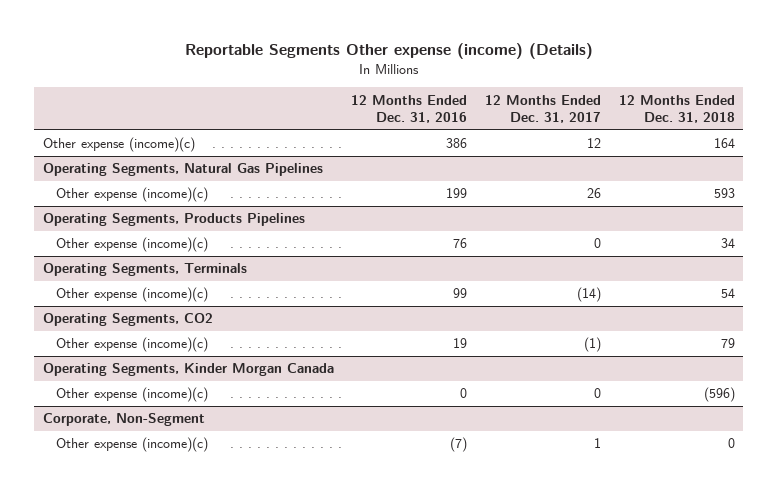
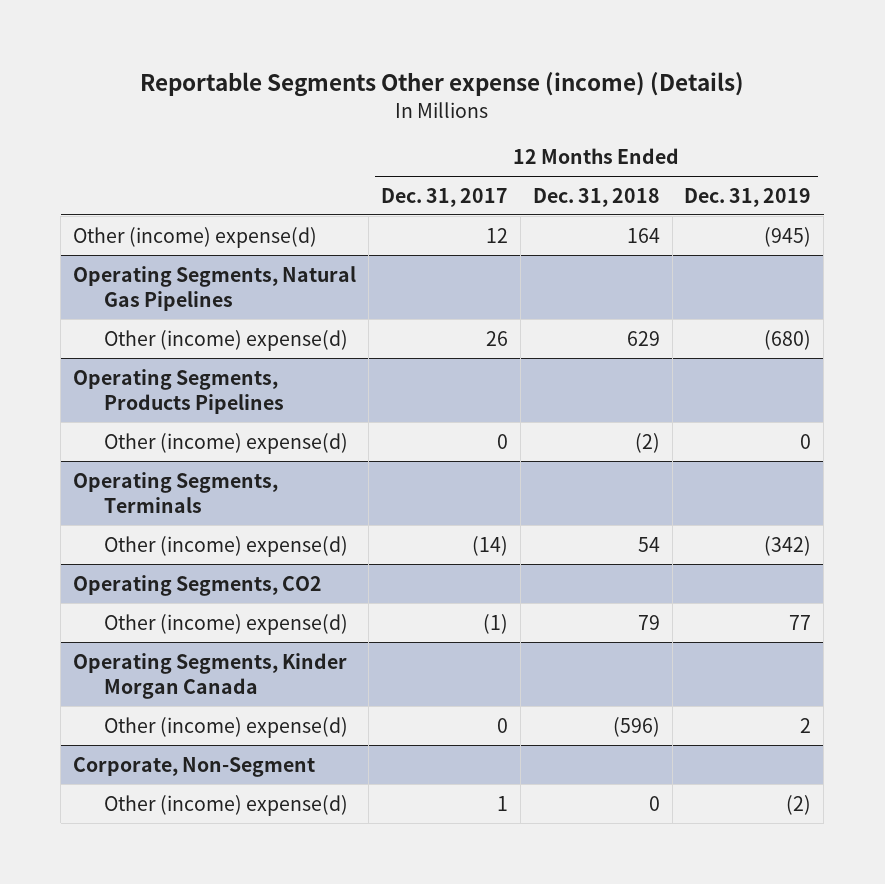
- | 12 Months Ended Dec. 31, 2016 | 12 Months Ended Dec. 31, 2017 | 12 Months Ended Dec. 31, 2018
+ | 12 Months Ended Dec. 31, 2017 | 12 Months Ended Dec. 31, 2018 | 12 Months Ended Dec. 31, 2019
- Other expense (income)(c) | 386 | 12 | 164
+ Other (income) expense(d) | 12 | 164 | (945)
@ Operating Segments, Natural Gas Pipelines
- Other expense (income)(c) | 199 | 26 | 593
+ Other (income) expense(d) | 26 | 629 | (680)
@ Operating Segments, Products Pipelines
- Other expense (income)(c) | 76 | 0 | 34
+ Other (income) expense(d) | 0 | (2) | 0
@ Operating Segments, Terminals
- Other expense (income)(c) | 99 | (14) | 54
+ Other (income) expense(d) | (14) | 54 | (342)
@ Operating Segments, CO2
- Other expense (income)(c) | 19 | (1) | 79
+ Other (income) expense(d) | (1) | 79 | 77
@ Operating Segments, Kinder Morgan Canada
- Other expense (income)(c) | 0 | 0 | (596)
+ Other (income) expense(d) | 0 | (596) | 2
@ Corporate, Non-Segment
- Other expense (income)(c) | (7) | 1 | 0
+ Other (income) expense(d) | 1 | 0 | (2)

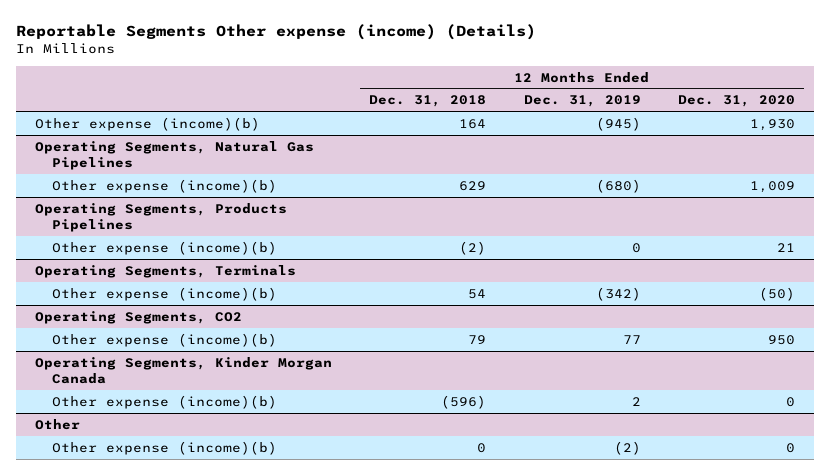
- | 12 Months Ended Dec. 31, 2017 | 12 Months Ended Dec. 31, 2018 | 12 Months Ended Dec. 31, 2019
+ | 12 Months Ended Dec. 31, 2018 | 12 Months Ended Dec. 31, 2019 | 12 Months Ended Dec. 31, 2020
- Other (income) expense(d) | 12 | 164 | (945)
+ Other expense (income)(b) | 164 | (945) | 1,930
@ Operating Segments, Natural Gas Pipelines
- Other (income) expense(d) | 26 | 629 | (680)
+ Other expense (income)(b) | 629 | (680) | 1,009
@ Operating Segments, Products Pipelines
- Other (income) expense(d) | 0 | (2) | 0
+ Other expense (income)(b) | (2) | 0 | 21
@ Operating Segments, Terminals
- Other (income) expense(d) | (14) | 54 | (342)
+ Other expense (income)(b) | 54 | (342) | (50)
@ Operating Segments, CO2
- Other (income) expense(d) | (1) | 79 | 77
+ Other expense (income)(b) | 79 | 77 | 950
@ Operating Segments, Kinder Morgan Canada
- Other (income) expense(d) | 0 | (596) | 2
- Corporate, Non-Segment
- Other (income) expense(d) | 1 | 0 | (2)
@ Operating Segments, Kinder Morgan Canada
+ Other expense (income)(b) | (596) | 2 | 0
+ Other
+ Other expense (income)(b) | 0 | (2) | 0

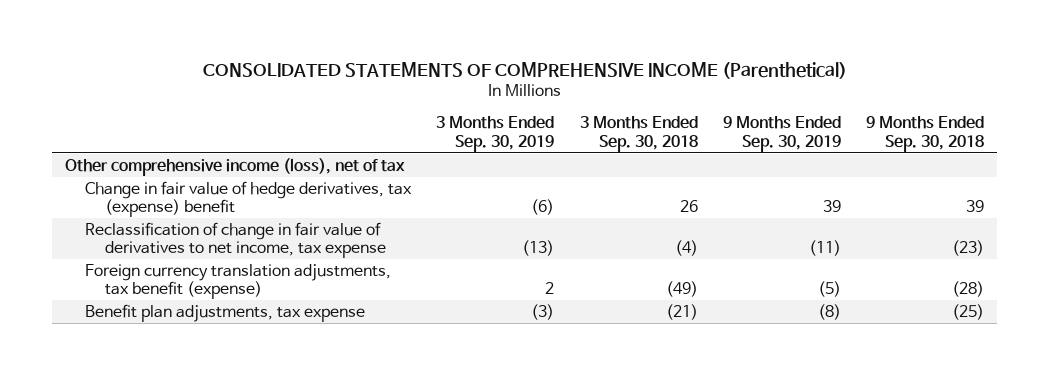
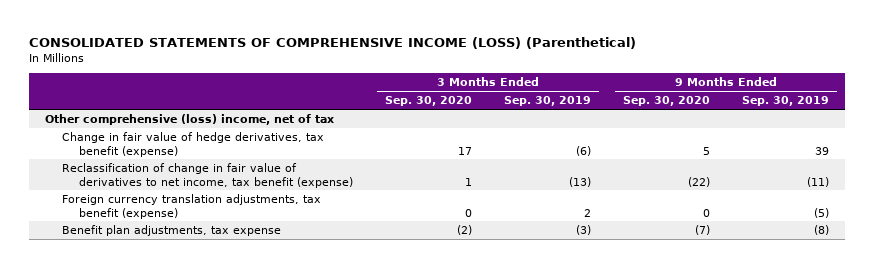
- CONSOLIDATED STATEMENTS OF COMPREHENSIVE INCOME (Parenthetical)
+ CONSOLIDATED STATEMENTS OF COMPREHENSIVE INCOME (LOSS) (Parenthetical)
- | 3 Months Ended Sep. 30, 2019 | 3 Months Ended Sep. 30, 2018 | 9 Months Ended Sep. 30, 2019 | 9 Months Ended Sep. 30, 2018
+ | 3 Months Ended Sep. 30, 2020 | 3 Months Ended Sep. 30, 2019 | 9 Months Ended Sep. 30, 2020 | 9 Months Ended Sep. 30, 2019
- Other comprehensive income (loss), net of tax
- Change in fair value of hedge derivatives, tax (expense) benefit | (6) | 26 | 39 | 39
- Reclassification of change in fair value of derivatives to net income, tax expense | (13) | (4) | (11) | (23)
+ Other comprehensive (loss) income, net of tax
+ Change in fair value of hedge derivatives, tax benefit (expense) | 17 | (6) | 5 | 39
+ Reclassification of change in fair value of derivatives to net income, tax benefit (expense) | 1 | (13) | (22) | (11)

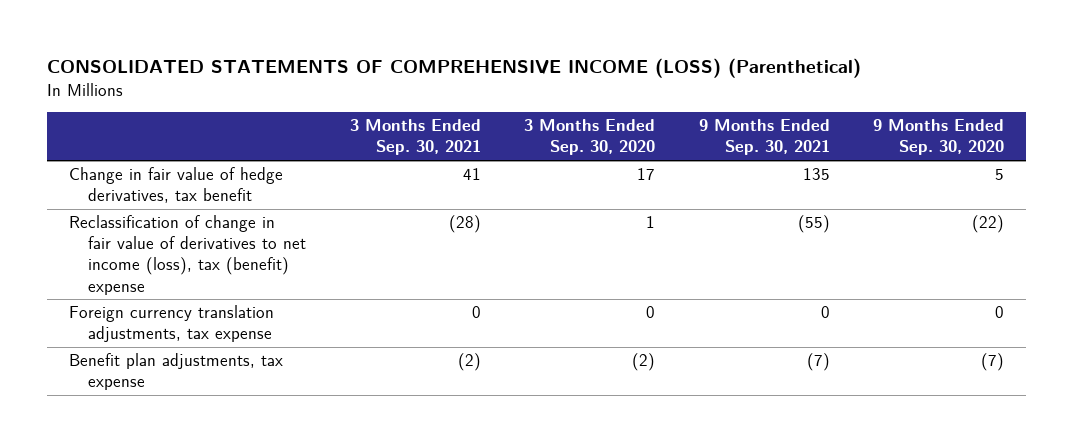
- | 3 Months Ended Sep. 30, 2020 | 3 Months Ended Sep. 30, 2019 | 9 Months Ended Sep. 30, 2020 | 9 Months Ended Sep. 30, 2019
+ | 3 Months Ended Sep. 30, 2021 | 3 Months Ended Sep. 30, 2020 | 9 Months Ended Sep. 30, 2021 | 9 Months Ended Sep. 30, 2020
- Other comprehensive (loss) income, net of tax
- Change in fair value of hedge derivatives, tax benefit (expense) | 17 | (6) | 5 | 39
- Reclassification of change in fair value of derivatives to net income, tax benefit (expense) | 1 | (13) | (22) | (11)
- Foreign currency translation adjustments, tax benefit (expense) | 0 | 2 | 0 | (5)
+ Change in fair value of hedge derivatives, tax benefit | 41 | 17 | 135 | 5
+ Reclassification of change in fair value of derivatives to net income (loss), tax (benefit) expense | (28) | 1 | (55) | (22)
+ Foreign currency translation adjustments, tax expense | 0 | 0 | 0 | 0

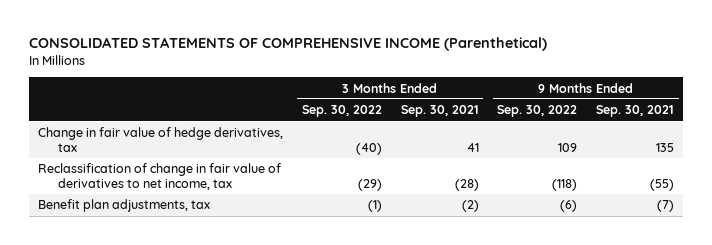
- CONSOLIDATED STATEMENTS OF COMPREHENSIVE INCOME (LOSS) (Parenthetical)
+ CONSOLIDATED STATEMENTS OF COMPREHENSIVE INCOME (Parenthetical)
- | 3 Months Ended Sep. 30, 2021 | 3 Months Ended Sep. 30, 2020 | 9 Months Ended Sep. 30, 2021 | 9 Months Ended Sep. 30, 2020
+ | 3 Months Ended Sep. 30, 2022 | 3 Months Ended Sep. 30, 2021 | 9 Months Ended Sep. 30, 2022 | 9 Months Ended Sep. 30, 2021
- Change in fair value of hedge derivatives, tax benefit | 41 | 17 | 135 | 5
- Reclassification of change in fair value of derivatives to net income (loss), tax (benefit) expense | (28) | 1 | (55) | (22)
- Foreign currency translation adjustments, tax expense | 0 | 0 | 0 | 0
- Benefit plan adjustments, tax expense | (2) | (2) | (7) | (7)
+ Change in fair value of hedge derivatives, tax | (40) | 41 | 109 | 135
+ Reclassification of change in fair value of derivatives to net income, tax | (29) | (28) | (118) | (55)
+ Benefit plan adjustments, tax | (1) | (2) | (6) | (7)

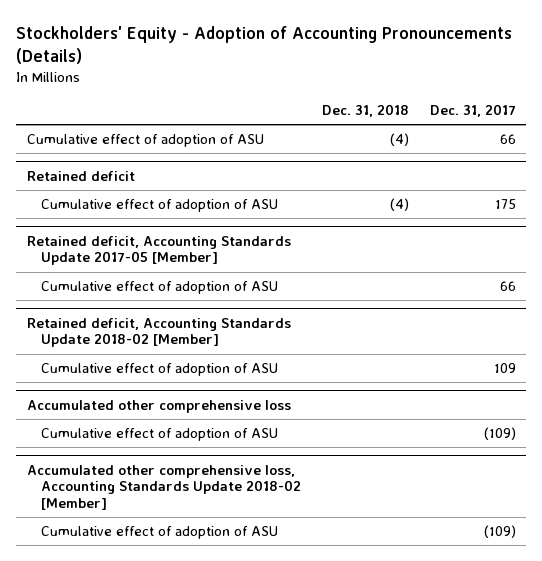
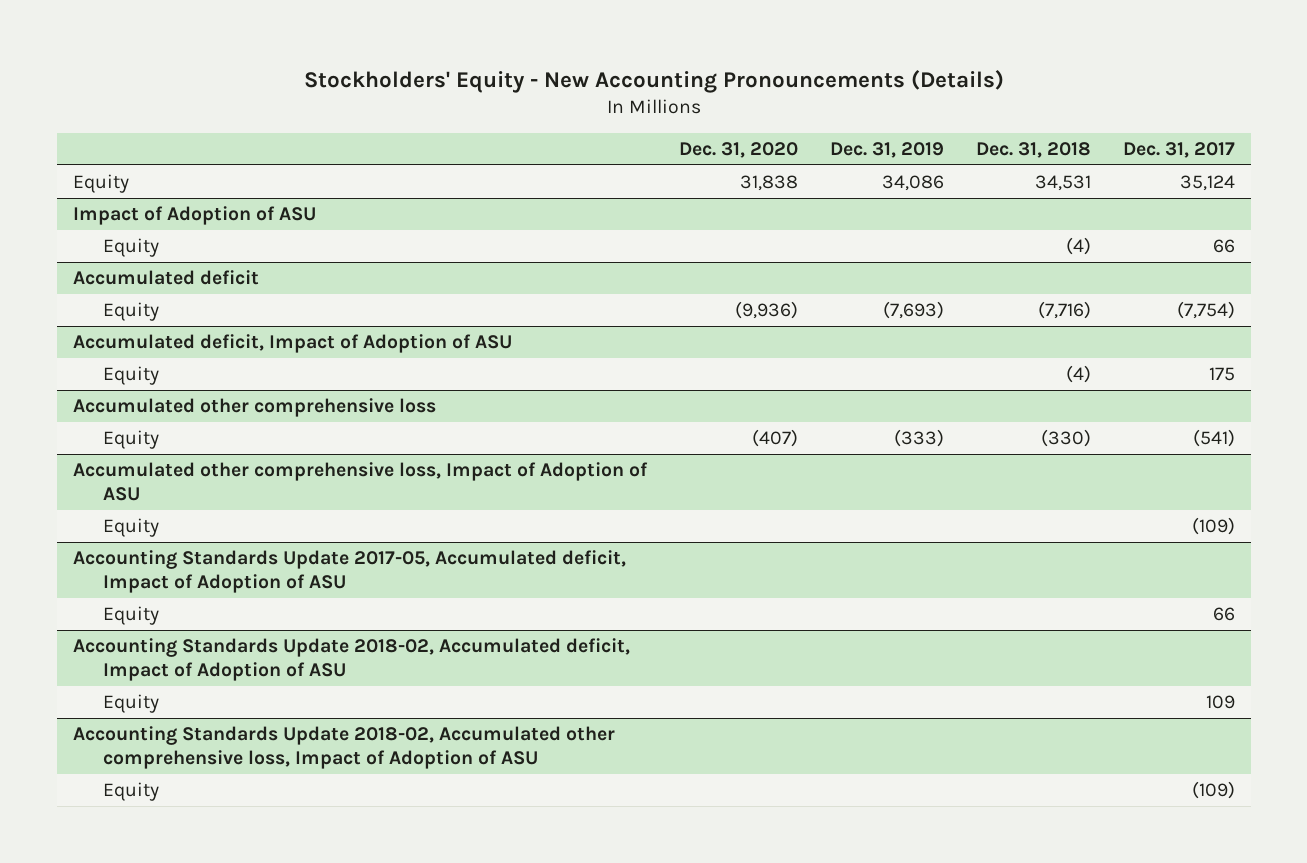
- Stockholders' Equity - Adoption of Accounting Pronouncements (Details)
+ Stockholders' Equity - New Accounting Pronouncements (Details)
- | Dec. 31, 2018 | Dec. 31, 2017
+ | Dec. 31, 2020 | Dec. 31, 2019 | Dec. 31, 2018 | Dec. 31, 2017
- Cumulative effect of adoption of ASU | (4) | 66
- Retained deficit
- Cumulative effect of adoption of ASU | (4) | 175
- Retained deficit, Accounting Standards Update 2017-05 [Member]
- Cumulative effect of adoption of ASU | | 66
- Retained deficit, Accounting Standards Update 2018-02 [Member]
- Cumulative effect of adoption of ASU | | 109
+ Equity | 31,838 | 34,086 | 34,531 | 35,124
+ Impact of Adoption of ASU
+ Equity | | | (4) | 66
+ Accumulated deficit
+ Equity | (9,936) | (7,693) | (7,716) | (7,754)
+ Accumulated deficit, Impact of Adoption of ASU
+ Equity | | | (4) | 175
@ Accumulated other comprehensive loss
- Cumulative effect of adoption of ASU | | (109)
- Accumulated other comprehensive loss, Accounting Standards Update 2018-02 [Member]
- Cumulative effect of adoption of ASU | | (109)
@ Accumulated other comprehensive loss
+ Equity | (407) | (333) | (330) | (541)
+ Accumulated other comprehensive loss, Impact of Adoption of ASU
+ Equity | | | | (109)
+ Accounting Standards Update 2017-05, Accumulated deficit, Impact of Adoption of ASU
+ Equity | | | | 66
+ Accounting Standards Update 2018-02, Accumulated deficit, Impact of Adoption of ASU
+ Equity | | | | 109
+ Accounting Standards Update 2018-02, Accumulated other comprehensive loss, Impact of Adoption of ASU
+ Equity | | | | (109)

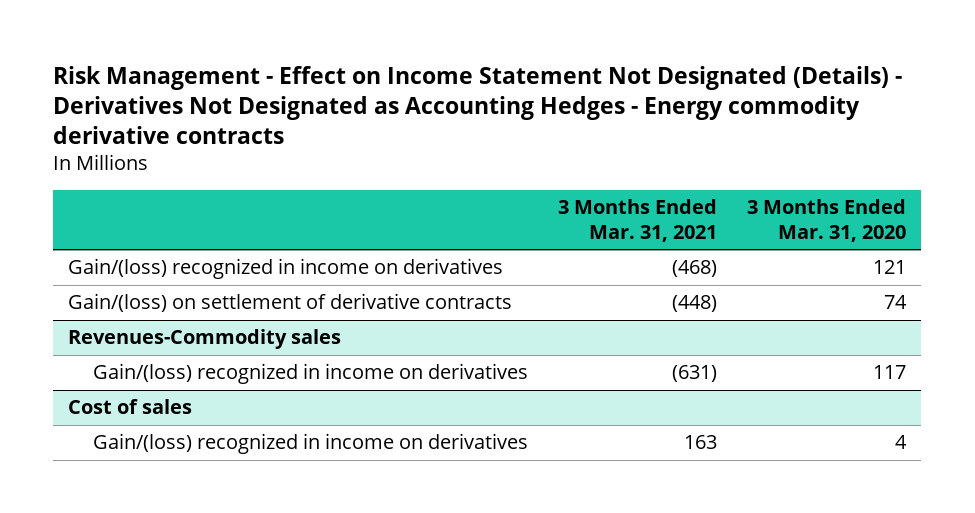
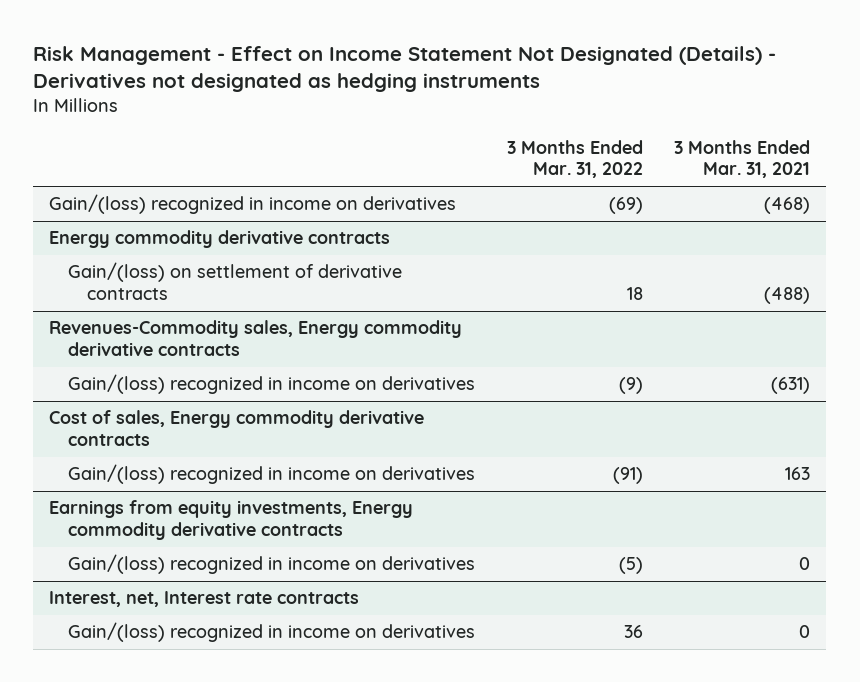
- Risk Management - Effect on Income Statement Not Designated (Details) - Derivatives Not Designated as Accounting Hedges - Energy commodity derivative contracts
+ Risk Management - Effect on Income Statement Not Designated (Details) - Derivatives not designated as hedging instruments
- | 3 Months Ended Mar. 31, 2021 | 3 Months Ended Mar. 31, 2020
+ | 3 Months Ended Mar. 31, 2022 | 3 Months Ended Mar. 31, 2021
- Gain/(loss) on settlement of derivative contracts | (448) | 74
- Revenues-Commodity sales
+ Energy commodity derivative contracts
+ Gain/(loss) on settlement of derivative contracts | 18 | (488)
+ Revenues-Commodity sales, Energy commodity derivative contracts
- Cost of sales
+ Cost of sales, Energy commodity derivative contracts
+ Earnings from equity investments, Energy commodity derivative contracts
+ Gain/(loss) recognized in income on derivatives | (5) | 0
+ Interest, net, Interest rate contracts
+ Gain/(loss) recognized in income on derivatives | 36 | 0

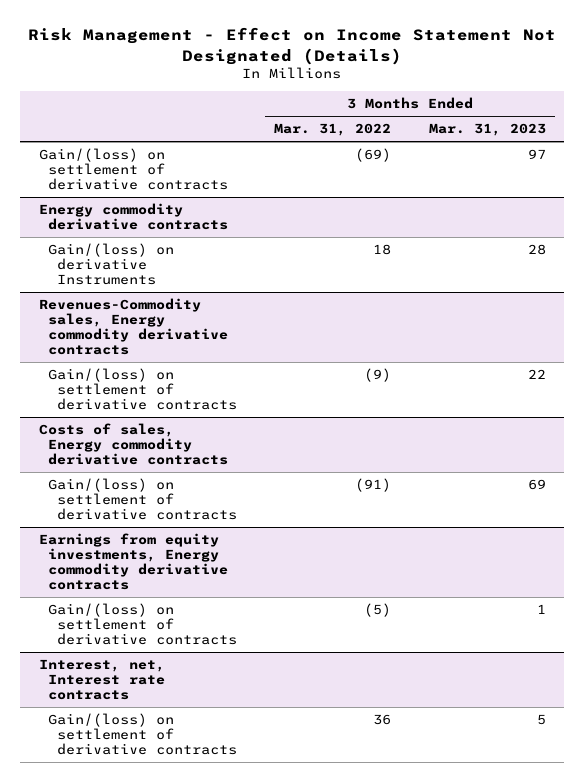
- Risk Management - Effect on Income Statement Not Designated (Details) - Derivatives not designated as hedging instruments
+ Risk Management - Effect on Income Statement Not Designated (Details)
- | 3 Months Ended Mar. 31, 2022 | 3 Months Ended Mar. 31, 2021
+ | 3 Months Ended Mar. 31, 2022 | 3 Months Ended Mar. 31, 2023
- Gain/(loss) recognized in income on derivatives | (69) | (468)
+ Gain/(loss) on settlement of derivative contracts | (69) | 97
@ Energy commodity derivative contracts
- Gain/(loss) on settlement of derivative contracts | 18 | (488)
+ Gain/(loss) on derivative Instruments | 18 | 28
@ Revenues-Commodity sales, Energy commodity derivative contracts
- Gain/(loss) recognized in income on derivatives | (9) | (631)
- Cost of sales, Energy commodity derivative contracts
- Gain/(loss) recognized in income on derivatives | (91) | 163
@ Revenues-Commodity sales, Energy commodity derivative contracts
+ Gain/(loss) on settlement of derivative contracts | (9) | 22
+ Costs of sales, Energy commodity derivative contracts
+ Gain/(loss) on settlement of derivative contracts | (91) | 69
@ Earnings from equity investments, Energy commodity derivative contracts
- Gain/(loss) recognized in income on derivatives | (5) | 0
+ Gain/(loss) on settlement of derivative contracts | (5) | 1
@ Interest, net, Interest rate contracts
- Gain/(loss) recognized in income on derivatives | 36 | 0
+ Gain/(loss) on settlement of derivative contracts | 36 | 5

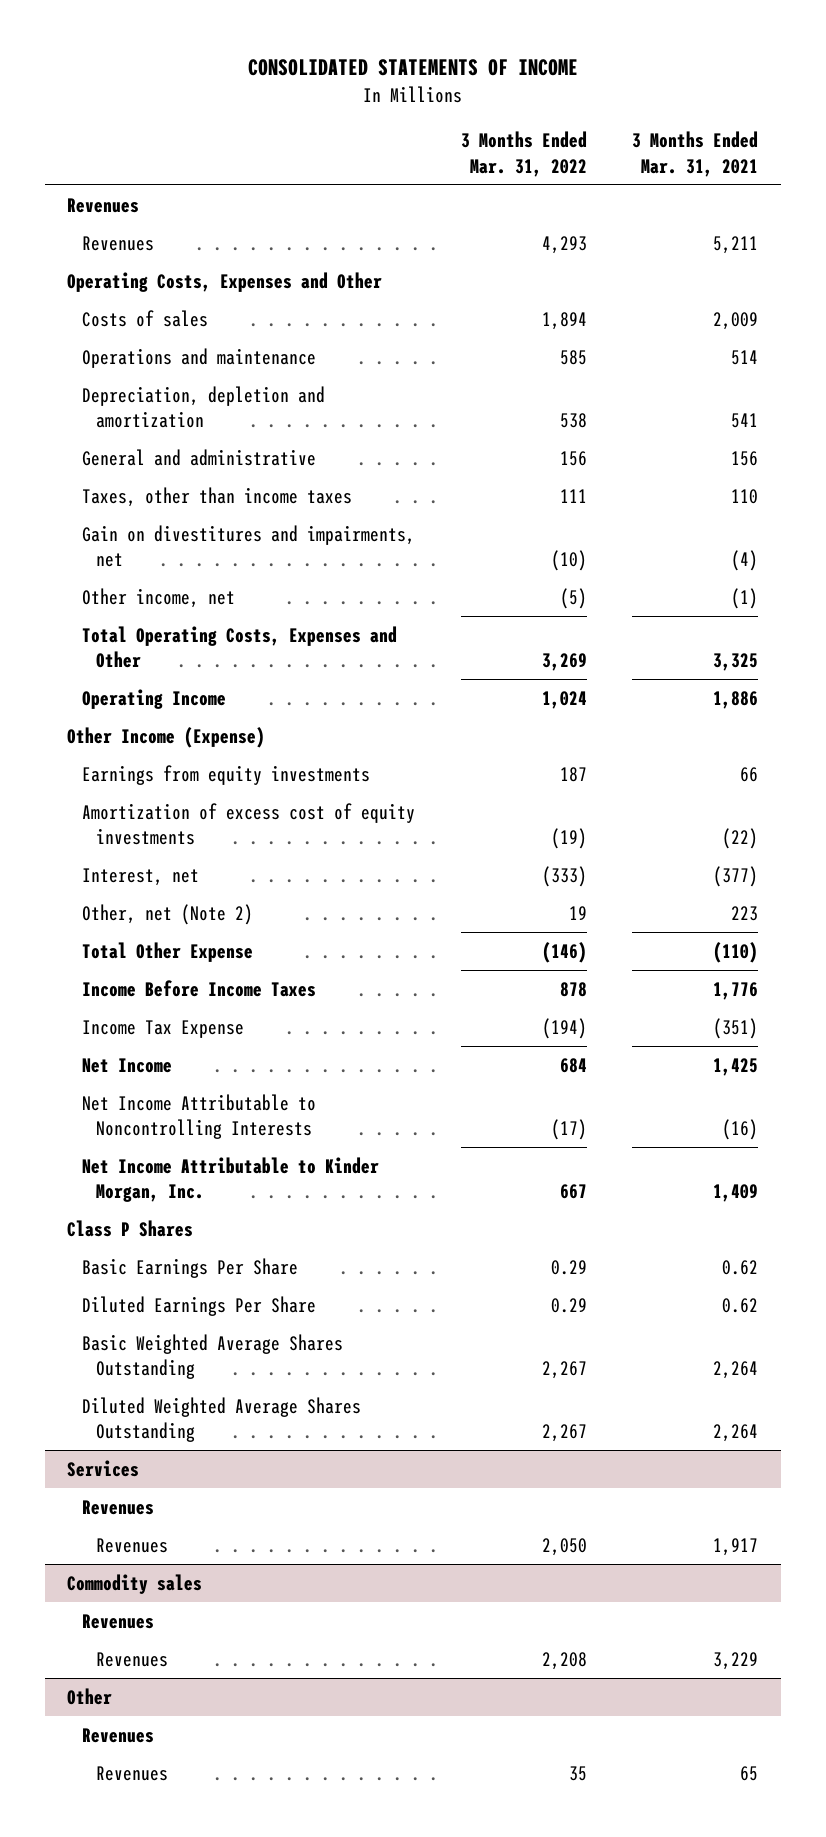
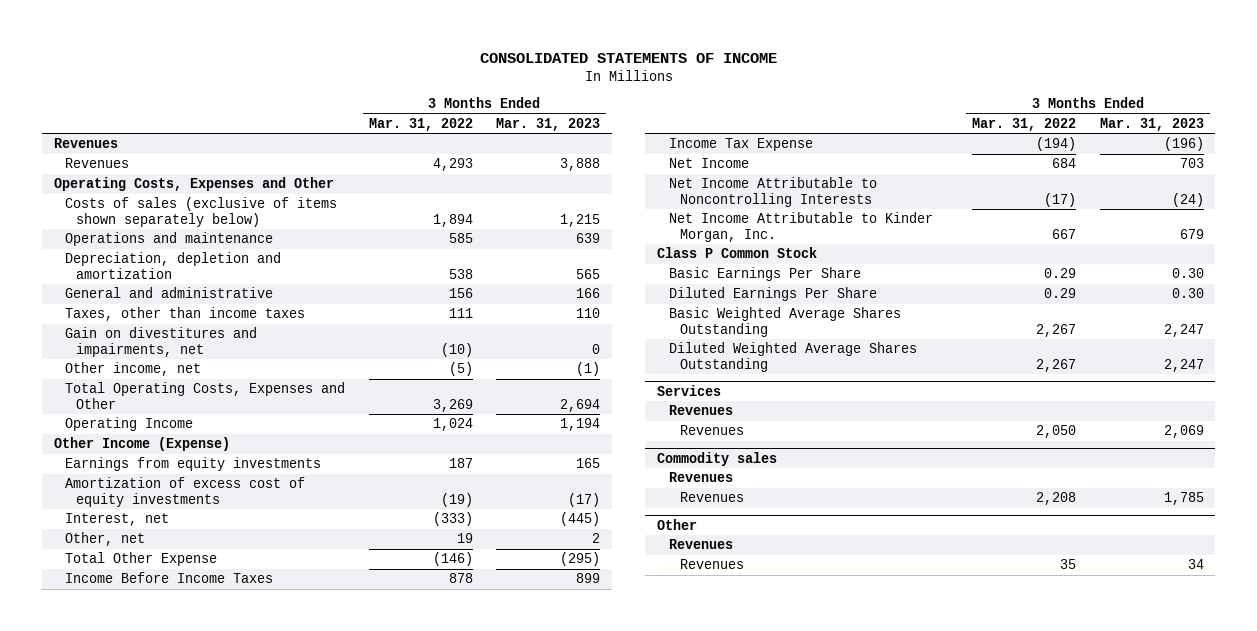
- | 3 Months Ended Mar. 31, 2022 | 3 Months Ended Mar. 31, 2021
+ | 3 Months Ended Mar. 31, 2022 | 3 Months Ended Mar. 31, 2023
- Costs of sales | 1,894 | 2,009
+ Costs of sales (exclusive of items shown separately below) | 1,894 | 1,215
- Other, net (Note 2) | 19 | 223
+ Other, net | 19 | 2
- Class P Shares
+ Class P Common Stock

